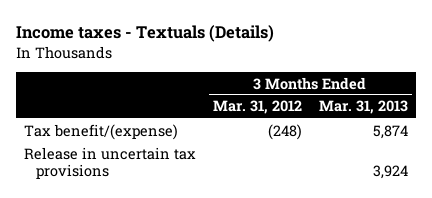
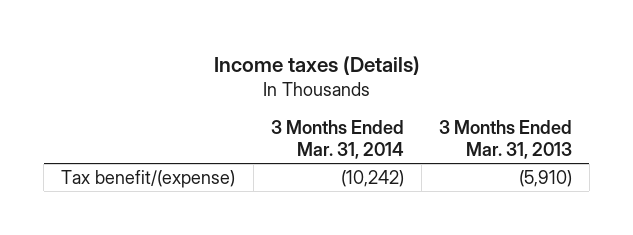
- Income taxes - Textuals (Details)
+ Income taxes (Details)
- | 3 Months Ended Mar. 31, 2012 | 3 Months Ended Mar. 31, 2013
+ | 3 Months Ended Mar. 31, 2014 | 3 Months Ended Mar. 31, 2013
- Tax benefit/(expense) | (248) | 5,874
- Release in uncertain tax provisions | | 3,924
+ Tax benefit/(expense) | (10,242) | (5,910)

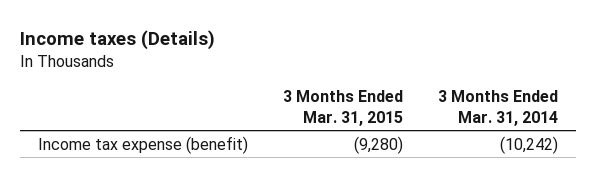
- | 3 Months Ended Mar. 31, 2014 | 3 Months Ended Mar. 31, 2013
+ | 3 Months Ended Mar. 31, 2015 | 3 Months Ended Mar. 31, 2014
- Tax benefit/(expense) | (10,242) | (5,910)
+ Income tax expense (benefit) | (9,280) | (10,242)

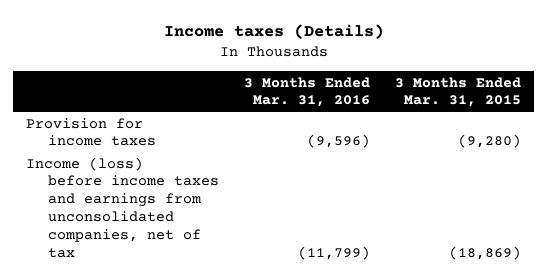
- | 3 Months Ended Mar. 31, 2015 | 3 Months Ended Mar. 31, 2014
+ | 3 Months Ended Mar. 31, 2016 | 3 Months Ended Mar. 31, 2015
- Income tax expense (benefit) | (9,280) | (10,242)
+ Provision for income taxes | (9,596) | (9,280)
+ Income (loss) before income taxes and earnings from unconsolidated companies, net of tax | (11,799) | (18,869)

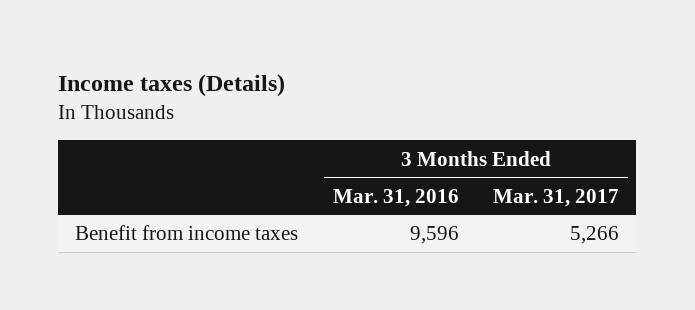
- | 3 Months Ended Mar. 31, 2016 | 3 Months Ended Mar. 31, 2015
+ | 3 Months Ended Mar. 31, 2016 | 3 Months Ended Mar. 31, 2017
- Provision for income taxes | (9,596) | (9,280)
- Income (loss) before income taxes and earnings from unconsolidated companies, net of tax | (11,799) | (18,869)
+ Benefit from income taxes | 9,596 | 5,266

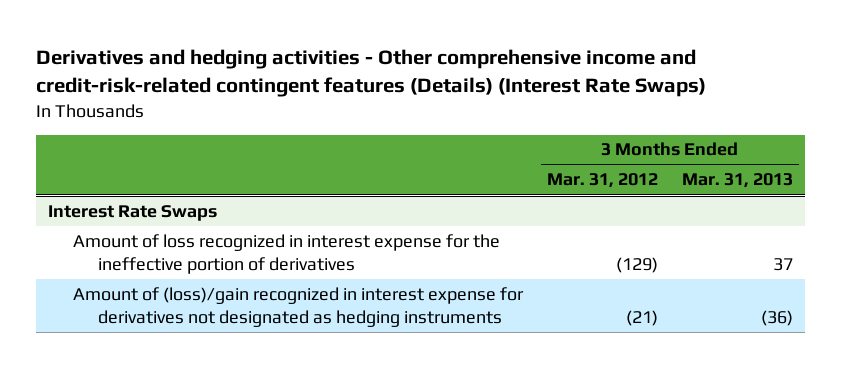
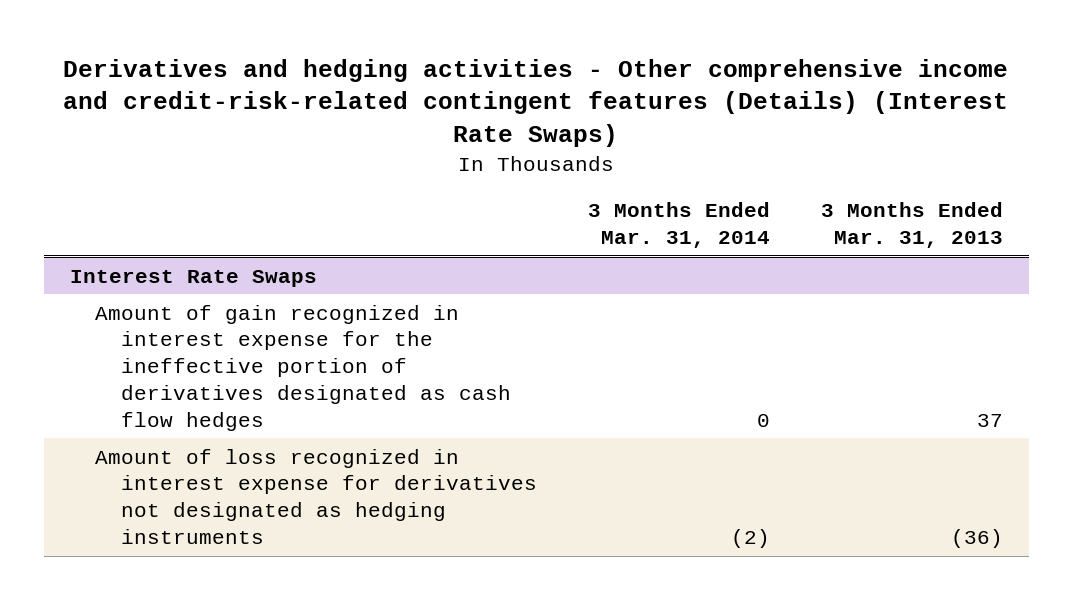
- | 3 Months Ended Mar. 31, 2012 | 3 Months Ended Mar. 31, 2013
+ | 3 Months Ended Mar. 31, 2014 | 3 Months Ended Mar. 31, 2013
@ Interest Rate Swaps
- Amount of loss recognized in interest expense for the ineffective portion of derivatives | (129) | 37
- Amount of (loss)/gain recognized in interest expense for derivatives not designated as hedging instruments | (21) | (36)
+ Amount of gain recognized in interest expense for the ineffective portion of derivatives designated as cash flow hedges | 0 | 37
+ Amount of loss recognized in interest expense for derivatives not designated as hedging instruments | (2) | (36)

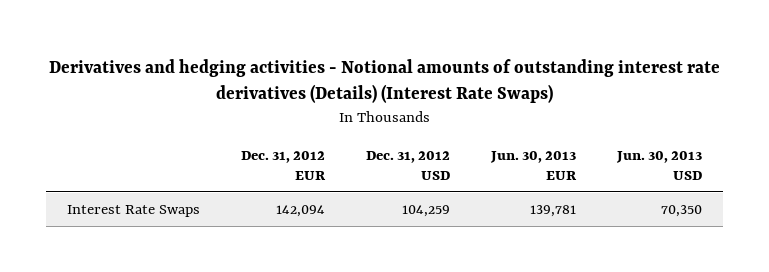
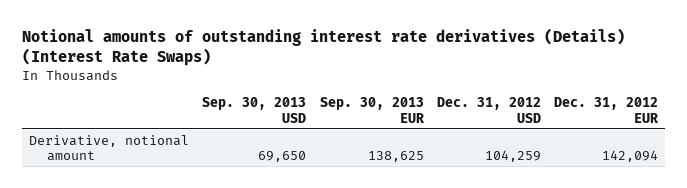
- Derivatives and hedging activities - Notional amounts of outstanding interest rate derivatives (Details) (Interest Rate Swaps)
+ Notional amounts of outstanding interest rate derivatives (Details) (Interest Rate Swaps)
- | Dec. 31, 2012 EUR | Dec. 31, 2012 USD | Jun. 30, 2013 EUR | Jun. 30, 2013 USD
+ | Sep. 30, 2013 USD | Sep. 30, 2013 EUR | Dec. 31, 2012 USD | Dec. 31, 2012 EUR
- Interest Rate Swaps | 142,094 | 104,259 | 139,781 | 70,350
+ Derivative, notional amount | 69,650 | 138,625 | 104,259 | 142,094

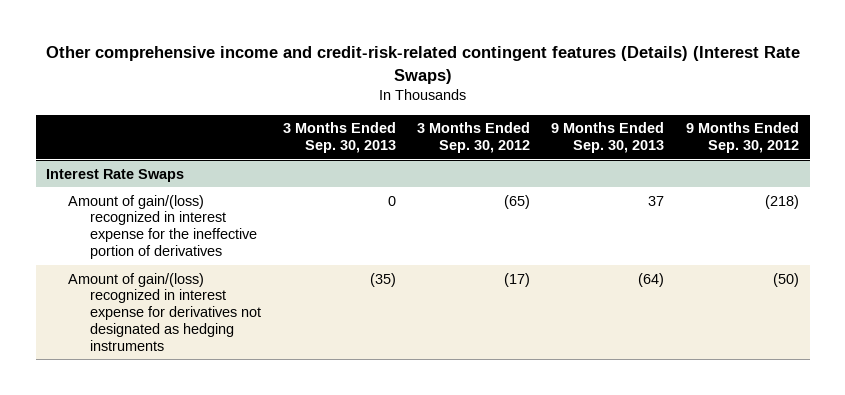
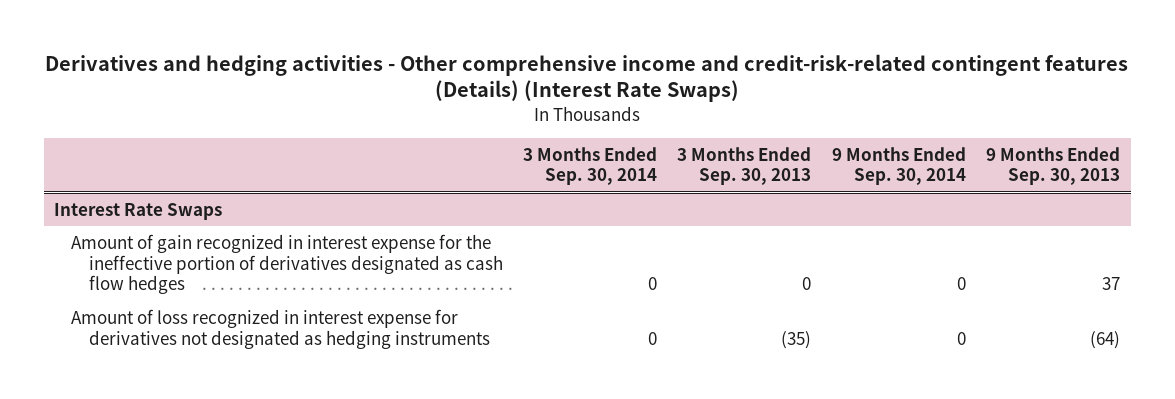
- Other comprehensive income and credit-risk-related contingent features (Details) (Interest Rate Swaps)
+ Derivatives and hedging activities - Other comprehensive income and credit-risk-related contingent features (Details) (Interest Rate Swaps)
- | 3 Months Ended Sep. 30, 2013 | 3 Months Ended Sep. 30, 2012 | 9 Months Ended Sep. 30, 2013 | 9 Months Ended Sep. 30, 2012
+ | 3 Months Ended Sep. 30, 2014 | 3 Months Ended Sep. 30, 2013 | 9 Months Ended Sep. 30, 2014 | 9 Months Ended Sep. 30, 2013
@ Interest Rate Swaps
- Amount of gain/(loss) recognized in interest expense for the ineffective portion of derivatives | 0 | (65) | 37 | (218)
- Amount of gain/(loss) recognized in interest expense for derivatives not designated as hedging instruments | (35) | (17) | (64) | (50)
+ Amount of gain recognized in interest expense for the ineffective portion of derivatives designated as cash flow hedges | 0 | 0 | 0 | 37
+ Amount of loss recognized in interest expense for derivatives not designated as hedging instruments | 0 | (35) | 0 | (64)

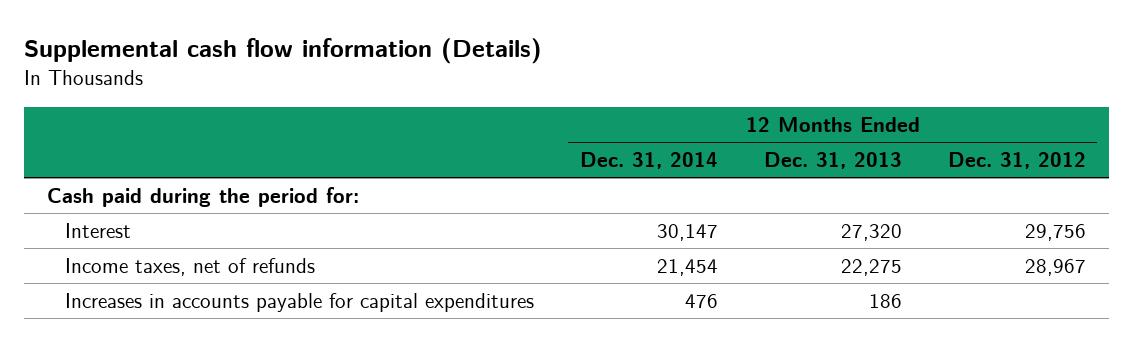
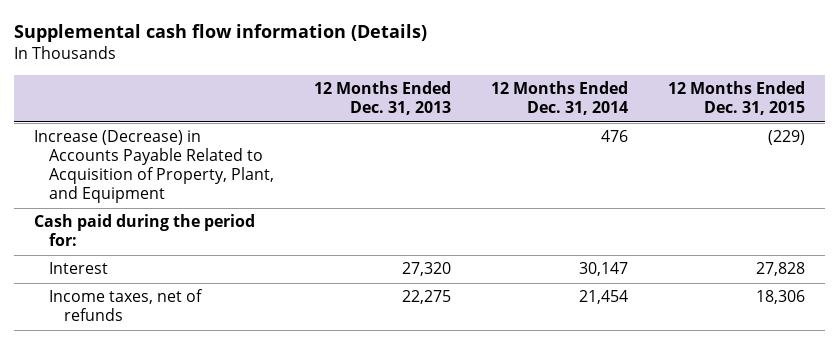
- | 12 Months Ended Dec. 31, 2014 | 12 Months Ended Dec. 31, 2013 | 12 Months Ended Dec. 31, 2012
+ | 12 Months Ended Dec. 31, 2013 | 12 Months Ended Dec. 31, 2014 | 12 Months Ended Dec. 31, 2015
+ Increase (Decrease) in Accounts Payable Related to Acquisition of Property, Plant, and Equipment | | 476 | (229)
- Increases in accounts payable for capital expenditures | 476 | 186 |

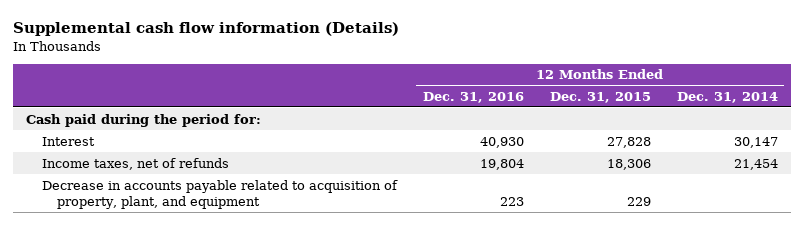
- | 12 Months Ended Dec. 31, 2013 | 12 Months Ended Dec. 31, 2014 | 12 Months Ended Dec. 31, 2015
+ | 12 Months Ended Dec. 31, 2016 | 12 Months Ended Dec. 31, 2015 | 12 Months Ended Dec. 31, 2014
- Increase (Decrease) in Accounts Payable Related to Acquisition of Property, Plant, and Equipment | | 476 | (229)
+ Decrease in accounts payable related to acquisition of property, plant, and equipment | 223 | 229 |

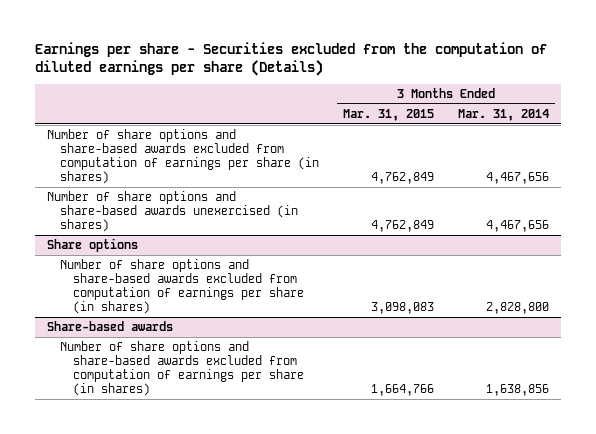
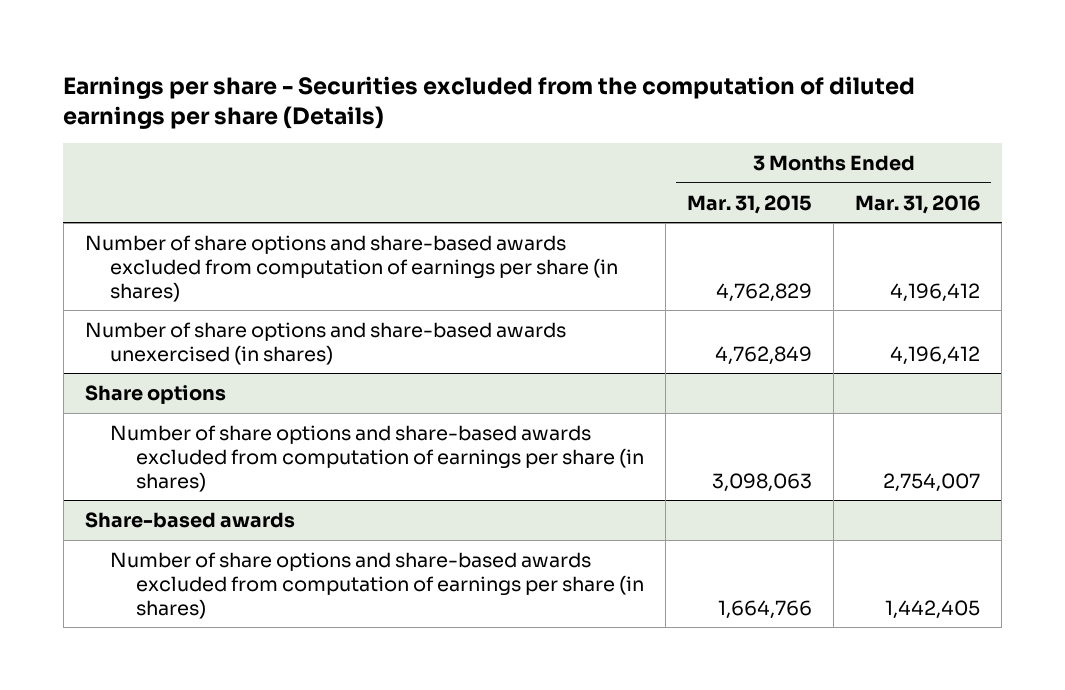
- | 3 Months Ended Mar. 31, 2015 | 3 Months Ended Mar. 31, 2014
+ | 3 Months Ended Mar. 31, 2015 | 3 Months Ended Mar. 31, 2016
- Number of share options and share-based awards excluded from computation of earnings per share (in shares) | 4,762,849 | 4,467,656
+ Number of share options and share-based awards excluded from computation of earnings per share (in shares) | 4,762,829 | 4,196,412
@ Share options
- Number of share options and share-based awards excluded from computation of earnings per share (in shares) | 3,098,083 | 2,828,800
+ Number of share options and share-based awards excluded from computation of earnings per share (in shares) | 3,098,063 | 2,754,007

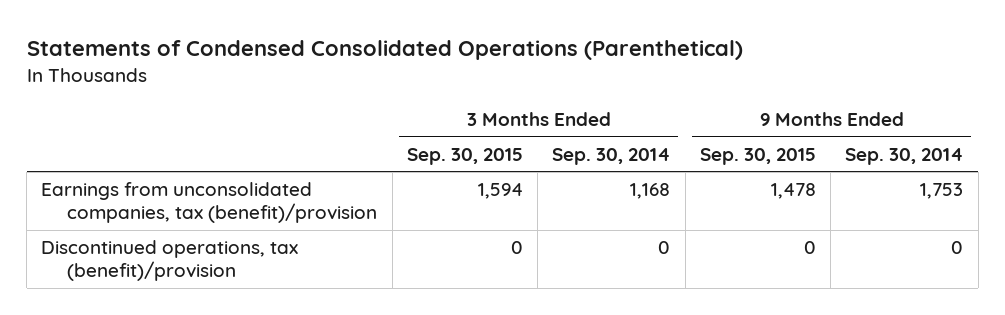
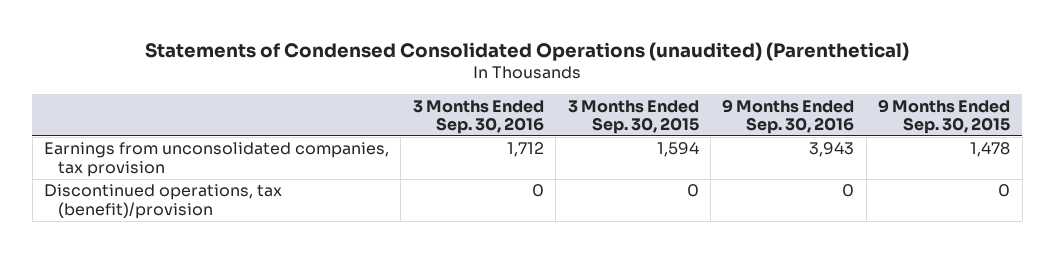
- Statements of Condensed Consolidated Operations (Parenthetical)
+ Statements of Condensed Consolidated Operations (unaudited) (Parenthetical)
- | 3 Months Ended Sep. 30, 2015 | 3 Months Ended Sep. 30, 2014 | 9 Months Ended Sep. 30, 2015 | 9 Months Ended Sep. 30, 2014
+ | 3 Months Ended Sep. 30, 2016 | 3 Months Ended Sep. 30, 2015 | 9 Months Ended Sep. 30, 2016 | 9 Months Ended Sep. 30, 2015
- Earnings from unconsolidated companies, tax (benefit)/provision | 1,594 | 1,168 | 1,478 | 1,753
+ Earnings from unconsolidated companies, tax provision | 1,712 | 1,594 | 3,943 | 1,478

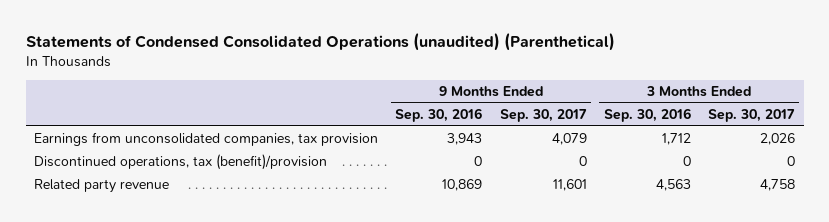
- | 3 Months Ended Sep. 30, 2016 | 3 Months Ended Sep. 30, 2015 | 9 Months Ended Sep. 30, 2016 | 9 Months Ended Sep. 30, 2015
+ | 9 Months Ended Sep. 30, 2016 | 9 Months Ended Sep. 30, 2017 | 3 Months Ended Sep. 30, 2016 | 3 Months Ended Sep. 30, 2017
+ Related party revenue | 10,869 | 11,601 | 4,563 | 4,758

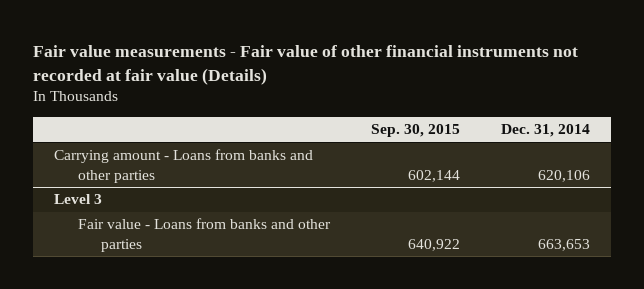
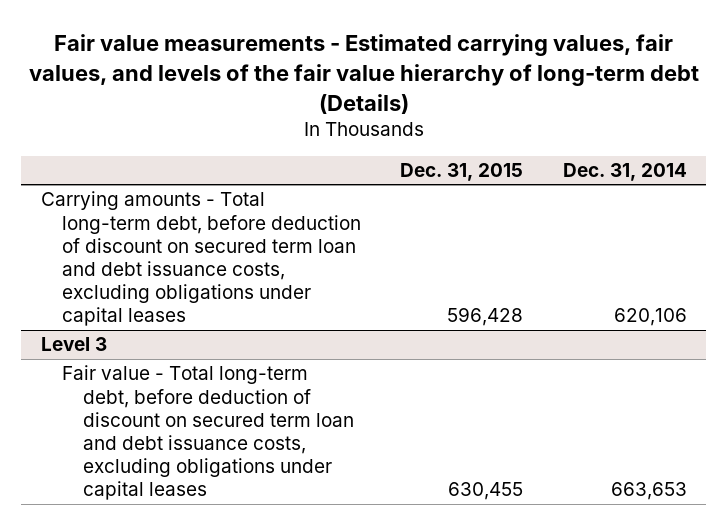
- Fair value measurements - Fair value of other financial instruments not recorded at fair value (Details)
+ Fair value measurements - Estimated carrying values, fair values, and levels of the fair value hierarchy of long-term debt (Details)
- | Sep. 30, 2015 | Dec. 31, 2014
+ | Dec. 31, 2015 | Dec. 31, 2014
- Carrying amount - Loans from banks and other parties | 602,144 | 620,106
+ Carrying amounts - Total long-term debt, before deduction of discount on secured term loan and debt issuance costs, excluding obligations under capital leases | 596,428 | 620,106
@ Level 3
- Fair value - Loans from banks and other parties | 640,922 | 663,653
+ Fair value - Total long-term debt, before deduction of discount on secured term loan and debt issuance costs, excluding obligations under capital leases | 630,455 | 663,653

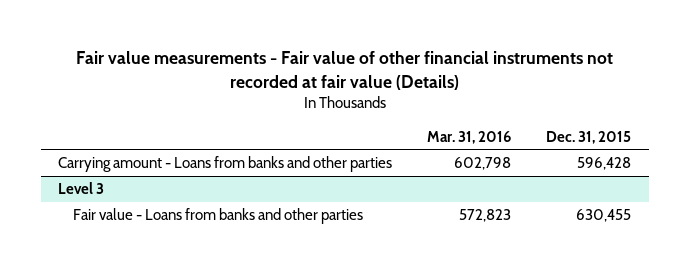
- Fair value measurements - Estimated carrying values, fair values, and levels of the fair value hierarchy of long-term debt (Details)
+ Fair value measurements - Fair value of other financial instruments not recorded at fair value (Details)
- | Dec. 31, 2015 | Dec. 31, 2014
+ | Mar. 31, 2016 | Dec. 31, 2015
- Carrying amounts - Total long-term debt, before deduction of discount on secured term loan and debt issuance costs, excluding obligations under capital leases | 596,428 | 620,106
+ Carrying amount - Loans from banks and other parties | 602,798 | 596,428
@ Level 3
- Fair value - Total long-term debt, before deduction of discount on secured term loan and debt issuance costs, excluding obligations under capital leases | 630,455 | 663,653
+ Fair value - Loans from banks and other parties | 572,823 | 630,455

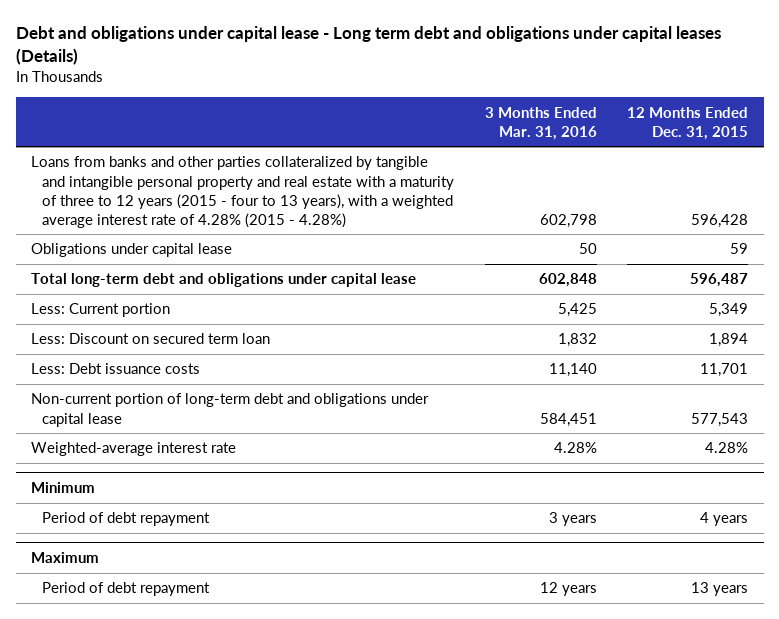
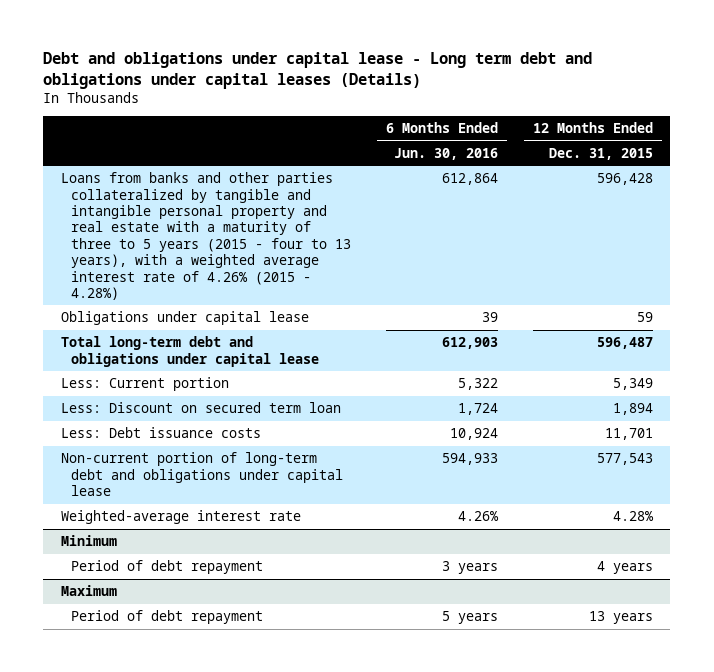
- | 3 Months Ended Mar. 31, 2016 | 12 Months Ended Dec. 31, 2015
+ | 6 Months Ended Jun. 30, 2016 | 12 Months Ended Dec. 31, 2015
- Loans from banks and other parties collateralized by tangible and intangible personal property and real estate with a maturity of three to 12 years (2015 - four to 13 years), with a weighted average interest rate of 4.28% (2015 - 4.28%) | 602,798 | 596,428
+ Loans from banks and other parties collateralized by tangible and intangible personal property and real estate with a maturity of three to 5 years (2015 - four to 13 years), with a weighted average interest rate of 4.26% (2015 - 4.28%) | 612,864 | 596,428

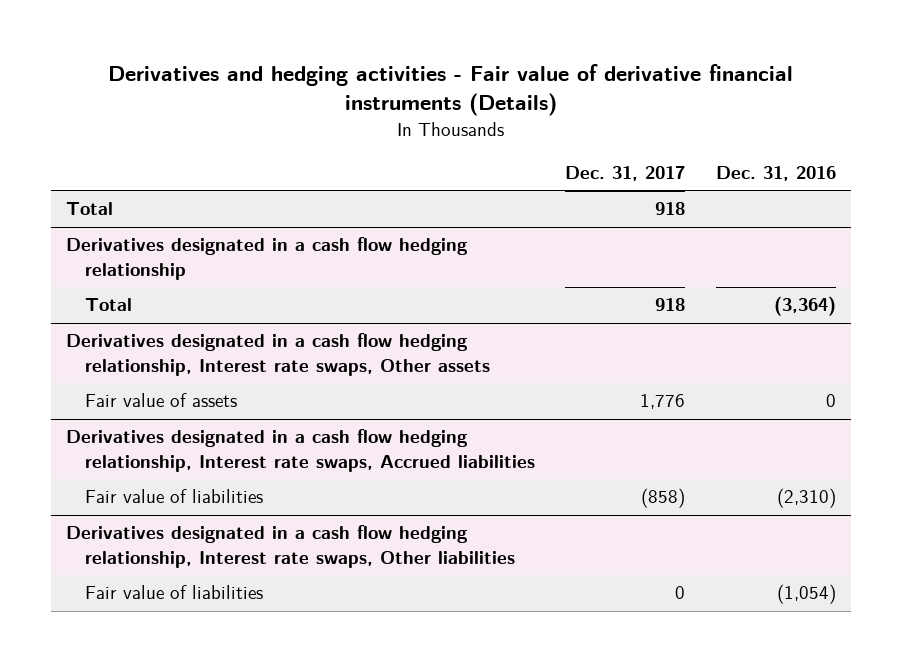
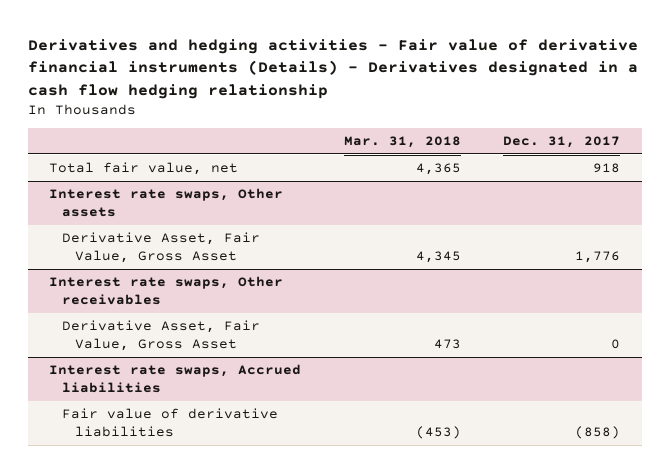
- Derivatives and hedging activities - Fair value of derivative financial instruments (Details)
+ Derivatives and hedging activities - Fair value of derivative financial instruments (Details) - Derivatives designated in a cash flow hedging relationship
- | Dec. 31, 2017 | Dec. 31, 2016
+ | Mar. 31, 2018 | Dec. 31, 2017
- Total | 918 |
- Derivatives designated in a cash flow hedging relationship
- Total | 918 | (3,364)
- Derivatives designated in a cash flow hedging relationship, Interest rate swaps, Other assets
- Fair value of assets | 1,776 | 0
- Derivatives designated in a cash flow hedging relationship, Interest rate swaps, Accrued liabilities
- Fair value of liabilities | (858) | (2,310)
- Derivatives designated in a cash flow hedging relationship, Interest rate swaps, Other liabilities
- Fair value of liabilities | 0 | (1,054)
+ Total fair value, net | 4,365 | 918
+ Interest rate swaps, Other assets
+ Derivative Asset, Fair Value, Gross Asset | 4,345 | 1,776
+ Interest rate swaps, Other receivables
+ Derivative Asset, Fair Value, Gross Asset | 473 | 0
+ Interest rate swaps, Accrued liabilities
+ Fair value of derivative liabilities | (453) | (858)

